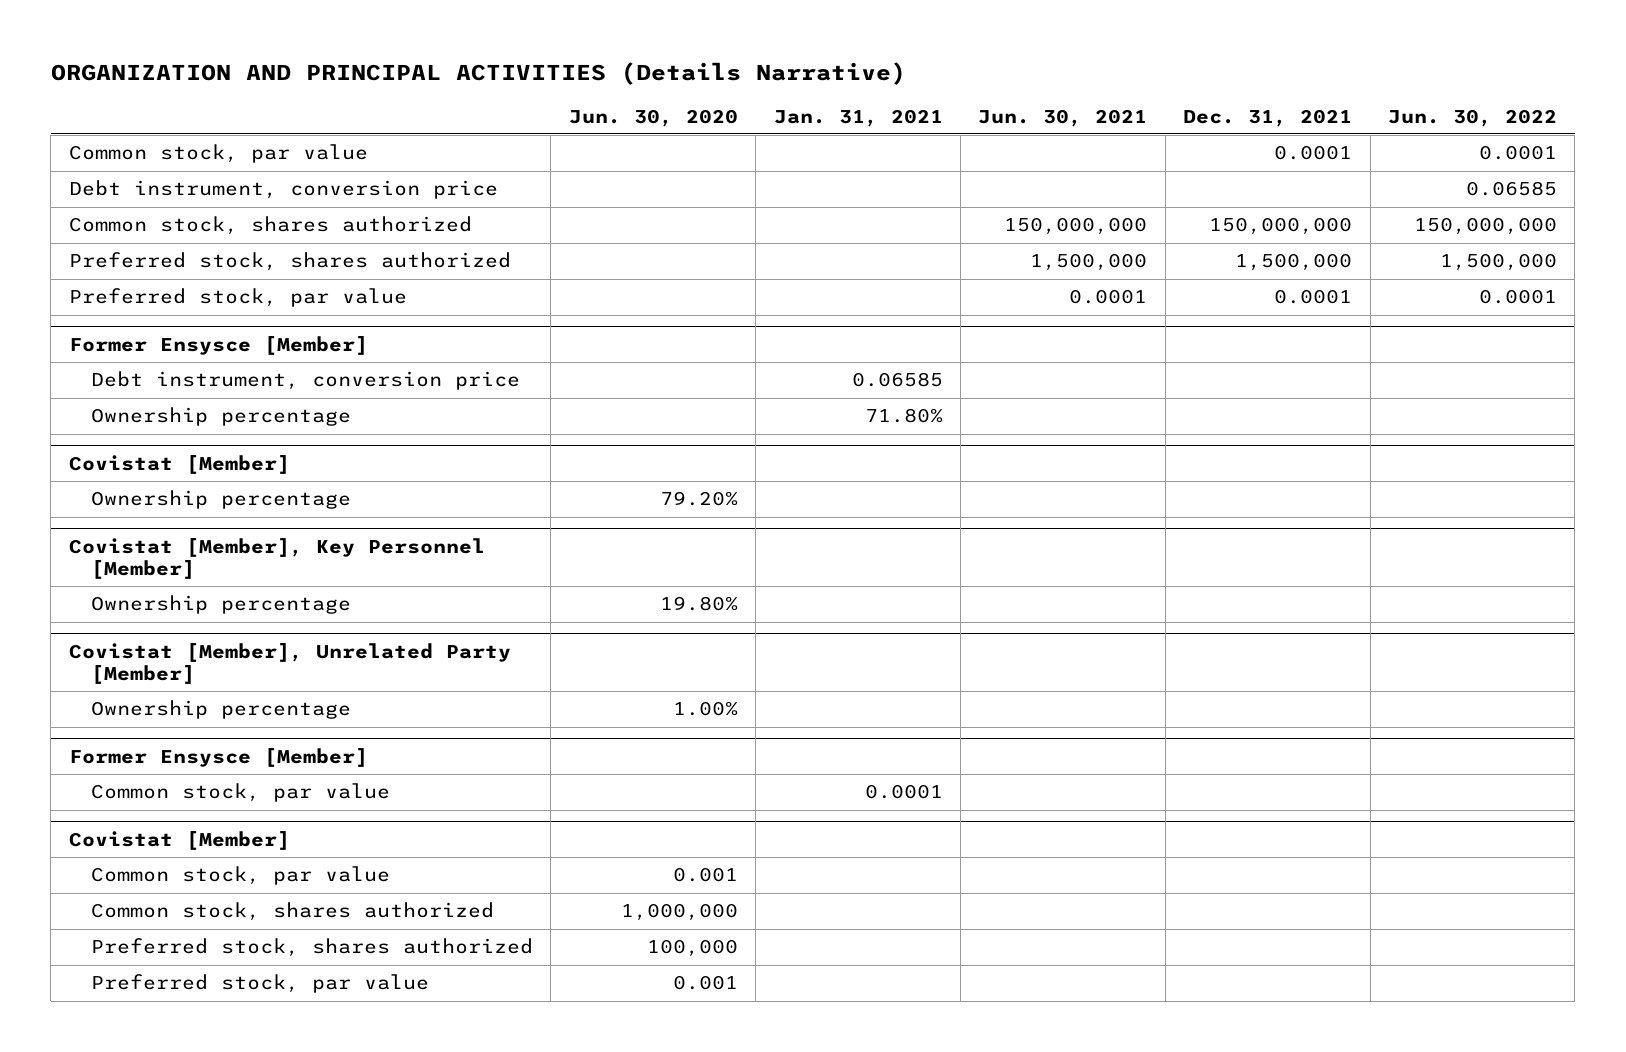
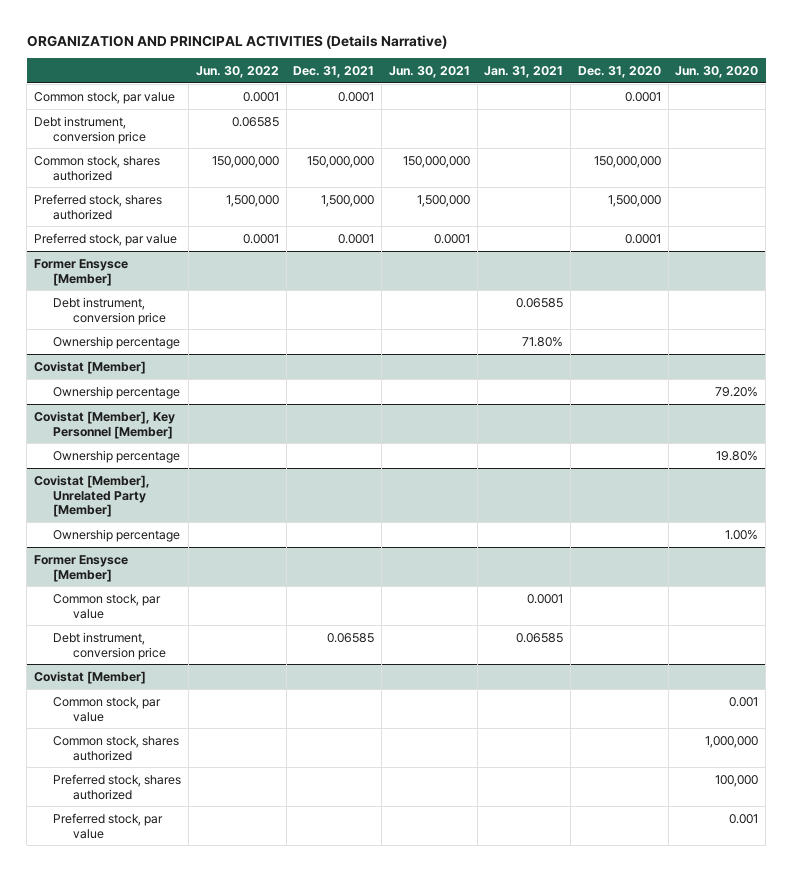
- | Jun. 30, 2020 | Jan. 31, 2021 | Jun. 30, 2021 | Dec. 31, 2021 | Jun. 30, 2022
+ | Jun. 30, 2022 | Dec. 31, 2021 | Jun. 30, 2021 | Jan. 31, 2021 | Dec. 31, 2020 | Jun. 30, 2020
@ Former Ensysce [Member]
+ Debt instrument, conversion price | | 0.06585 | | 0.06585 | |

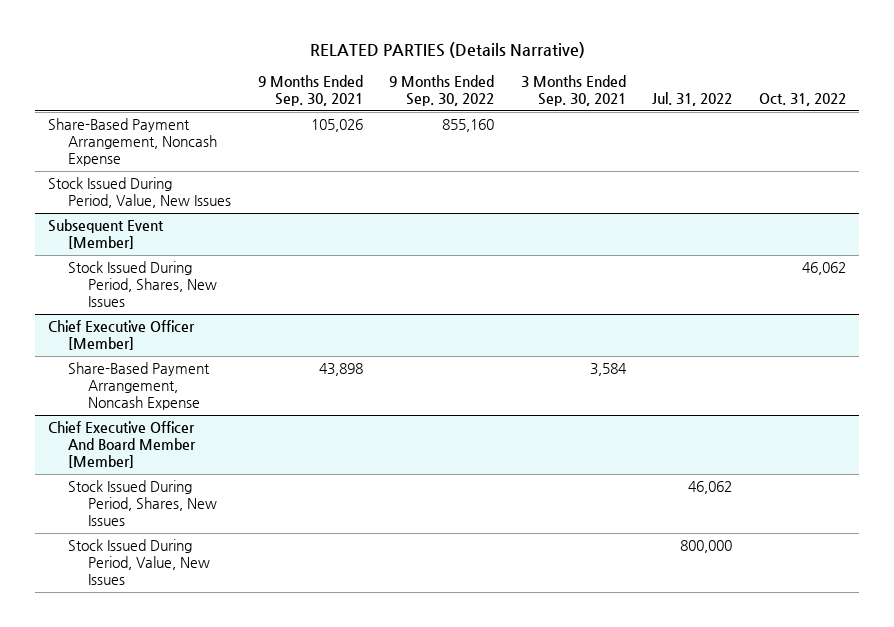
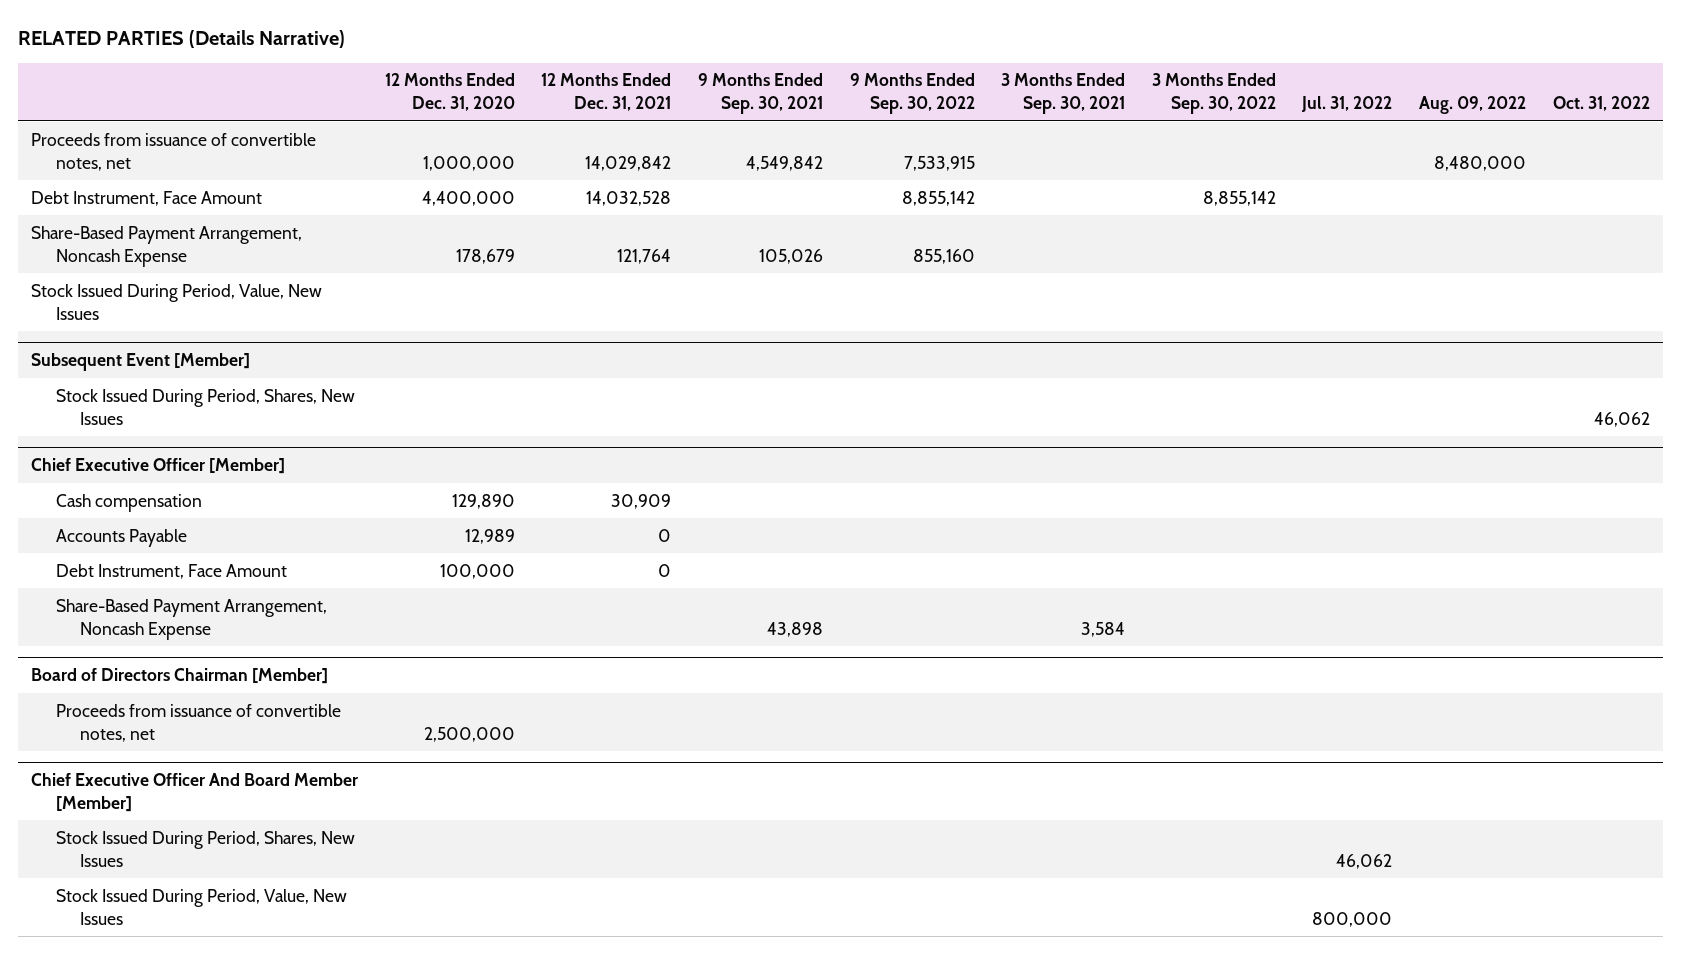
- | 9 Months Ended Sep. 30, 2021 | 9 Months Ended Sep. 30, 2022 | 3 Months Ended Sep. 30, 2021 | Jul. 31, 2022 | Oct. 31, 2022
+ | 12 Months Ended Dec. 31, 2020 | 12 Months Ended Dec. 31, 2021 | 9 Months Ended Sep. 30, 2021 | 9 Months Ended Sep. 30, 2022 | 3 Months Ended Sep. 30, 2021 | 3 Months Ended Sep. 30, 2022 | Jul. 31, 2022 | Aug. 09, 2022 | Oct. 31, 2022
+ Proceeds from issuance of convertible notes, net | 1,000,000 | 14,029,842 | 4,549,842 | 7,533,915 | | | | 8,480,000 |
+ Debt Instrument, Face Amount | 4,400,000 | 14,032,528 | | 8,855,142 | | 8,855,142 | | |
@ Chief Executive Officer [Member]
+ Cash compensation | 129,890 | 30,909 | | | | | | |
+ Accounts Payable | 12,989 | 0 | | | | | | |
+ Debt Instrument, Face Amount | 100,000 | 0 | | | | | | |
+ Board of Directors Chairman [Member]
+ Proceeds from issuance of convertible notes, net | 2,500,000 | | | | | | | |

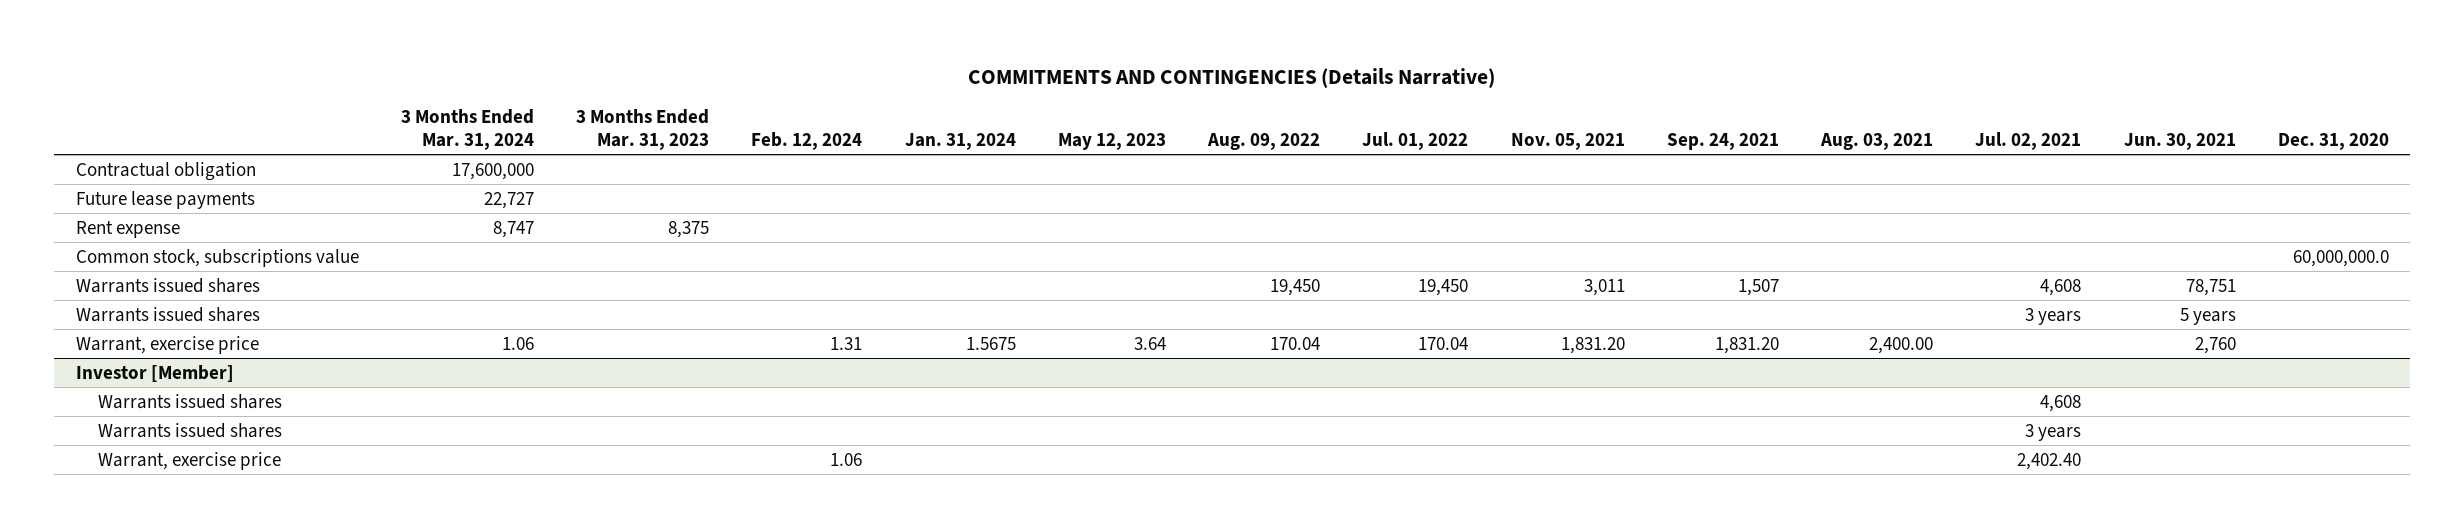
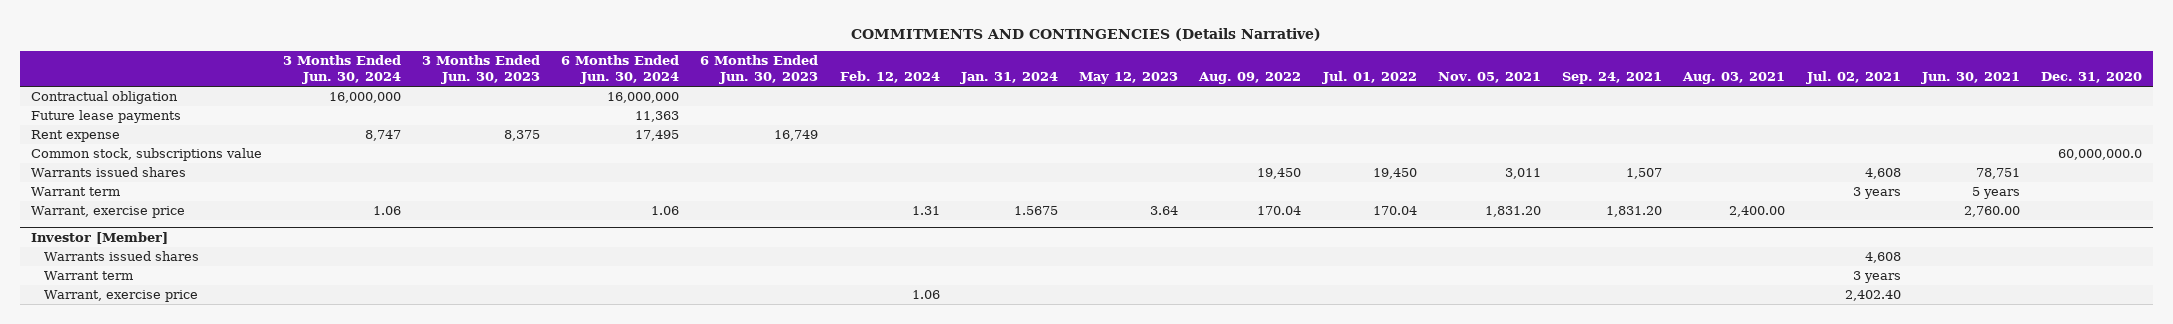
- | 3 Months Ended Mar. 31, 2024 | 3 Months Ended Mar. 31, 2023 | Feb. 12, 2024 | Jan. 31, 2024 | May 12, 2023 | Aug. 09, 2022 | Jul. 01, 2022 | Nov. 05, 2021 | Sep. 24, 2021 | Aug. 03, 2021 | Jul. 02, 2021 | Jun. 30, 2021 | Dec. 31, 2020
+ | 3 Months Ended Jun. 30, 2024 | 3 Months Ended Jun. 30, 2023 | 6 Months Ended Jun. 30, 2024 | 6 Months Ended Jun. 30, 2023 | Feb. 12, 2024 | Jan. 31, 2024 | May 12, 2023 | Aug. 09, 2022 | Jul. 01, 2022 | Nov. 05, 2021 | Sep. 24, 2021 | Aug. 03, 2021 | Jul. 02, 2021 | Jun. 30, 2021 | Dec. 31, 2020
- Warrants issued shares | | | | | | | | | | | 3 years | 5 years |
- Warrant, exercise price | 1.06 | | 1.31 | 1.5675 | 3.64 | 170.04 | 170.04 | 1,831.20 | 1,831.20 | 2,400.00 | | 2,760 |
+ Warrant term | | | | | | | | | | | | | 3 years | 5 years |
+ Warrant, exercise price | 1.06 | | 1.06 | | 1.31 | 1.5675 | 3.64 | 170.04 | 170.04 | 1,831.20 | 1,831.20 | 2,400.00 | | 2,760.00 |
@ Investor [Member]
- Warrants issued shares | | | | | | | | | | | 3 years | |
+ Warrant term | | | | | | | | | | | | | 3 years | |

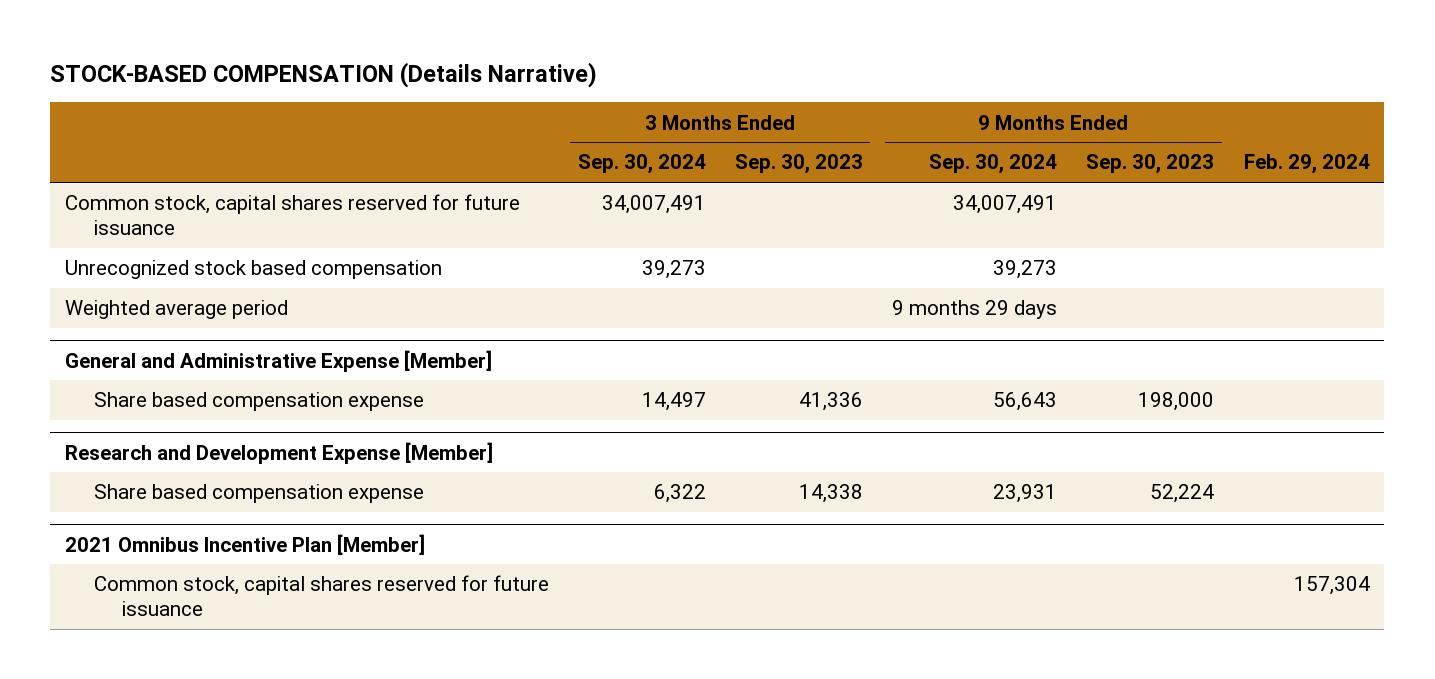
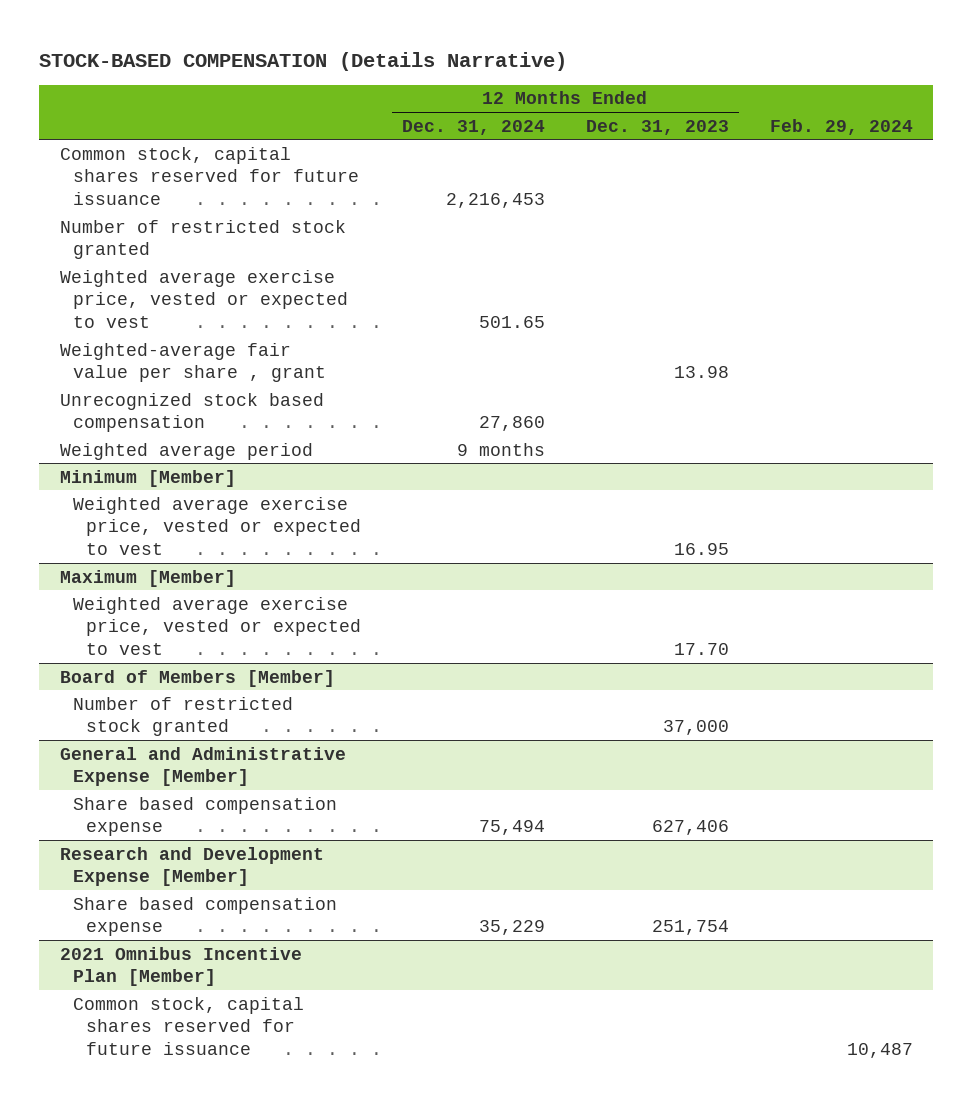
- | 3 Months Ended Sep. 30, 2024 | 3 Months Ended Sep. 30, 2023 | 9 Months Ended Sep. 30, 2024 | 9 Months Ended Sep. 30, 2023 | Feb. 29, 2024
+ | 12 Months Ended Dec. 31, 2024 | 12 Months Ended Dec. 31, 2023 | Feb. 29, 2024
+ Number of restricted stock granted
+ Weighted average exercise price, vested or expected to vest | 501.65 | |
+ Weighted-average fair value per share , grant | | 13.98 |
+ Minimum [Member]
+ Weighted average exercise price, vested or expected to vest | | 16.95 |
+ Maximum [Member]
+ Weighted average exercise price, vested or expected to vest | | 17.70 |
+ Board of Members [Member]
+ Number of restricted stock granted | | 37,000 |
@ 2021 Omnibus Incentive Plan [Member]
- Common stock, capital shares reserved for future issuance | | | | | 157,304
+ Common stock, capital shares reserved for future issuance | | | 10,487

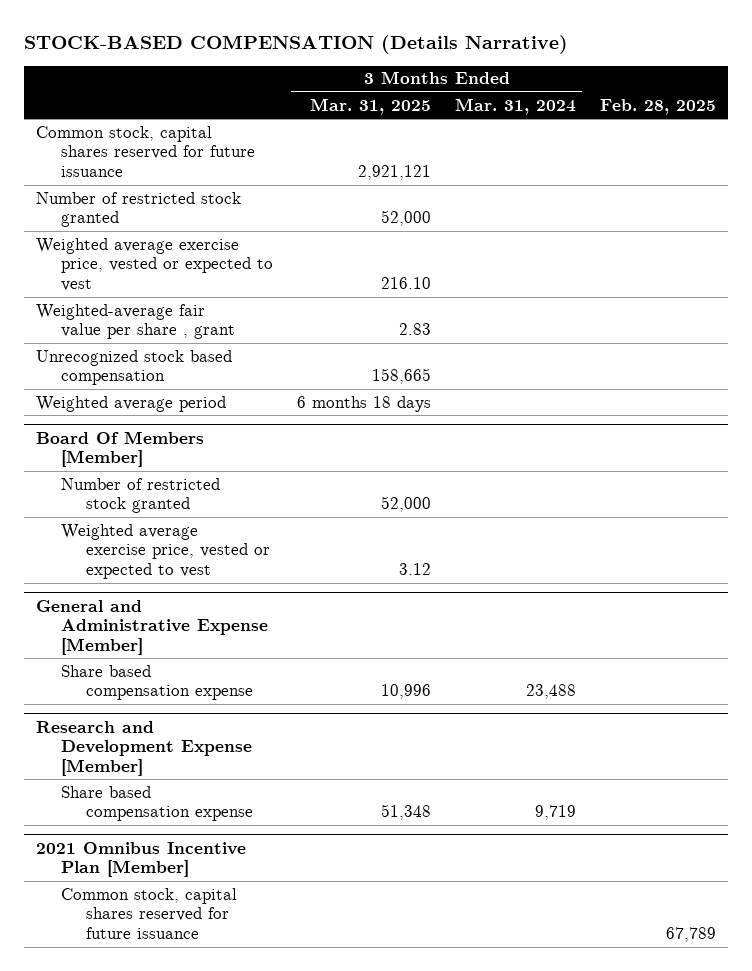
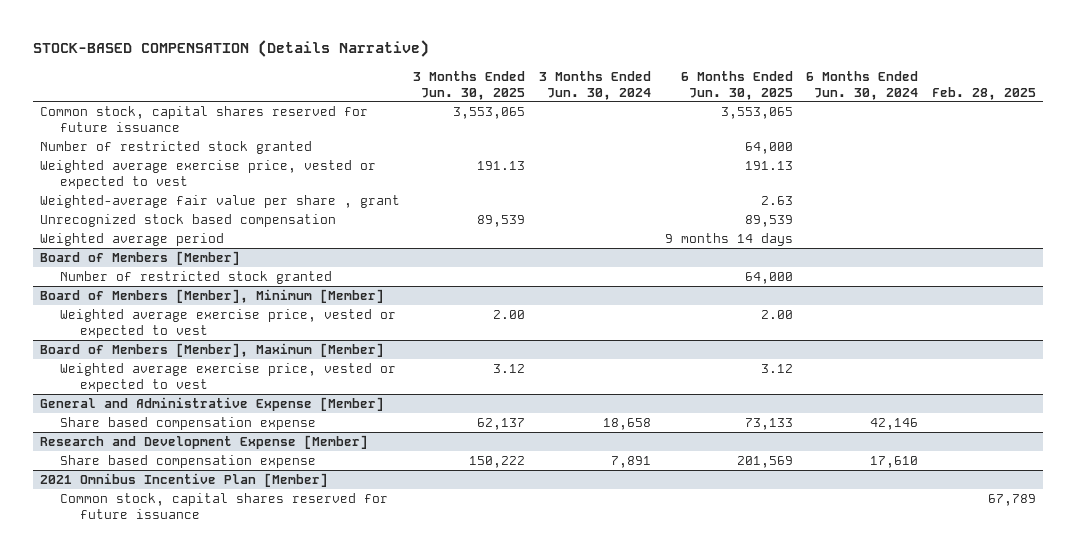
- | 3 Months Ended Mar. 31, 2025 | 3 Months Ended Mar. 31, 2024 | Feb. 28, 2025
+ | 3 Months Ended Jun. 30, 2025 | 3 Months Ended Jun. 30, 2024 | 6 Months Ended Jun. 30, 2025 | 6 Months Ended Jun. 30, 2024 | Feb. 28, 2025
- Board Of Members [Member]
+ Board of Members [Member]
- Weighted average exercise price, vested or expected to vest | 3.12 | |
+ Board of Members [Member], Minimum [Member]
+ Weighted average exercise price, vested or expected to vest | 2.00 | | 2.00 | |
+ Board of Members [Member], Maximum [Member]
+ Weighted average exercise price, vested or expected to vest | 3.12 | | 3.12 | |

